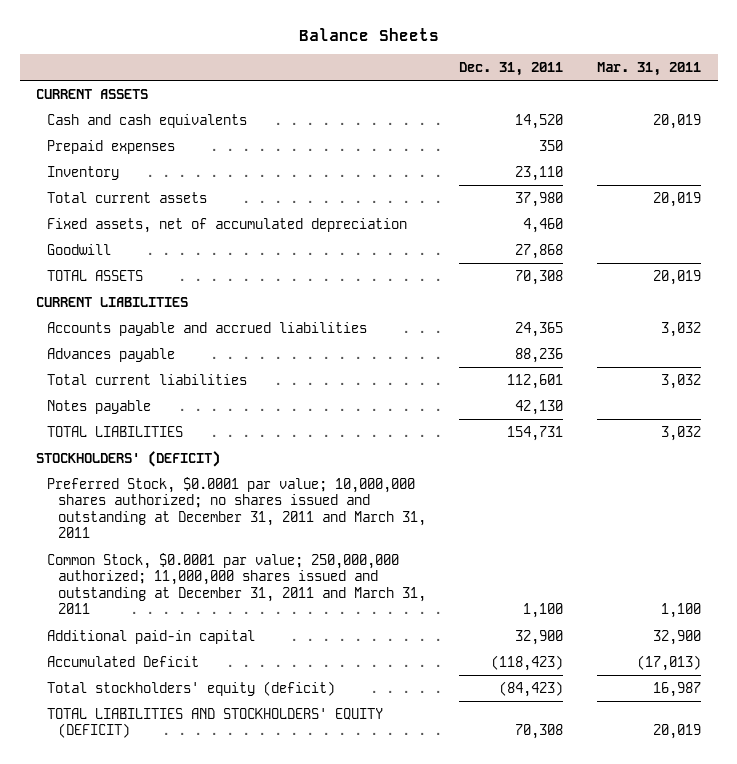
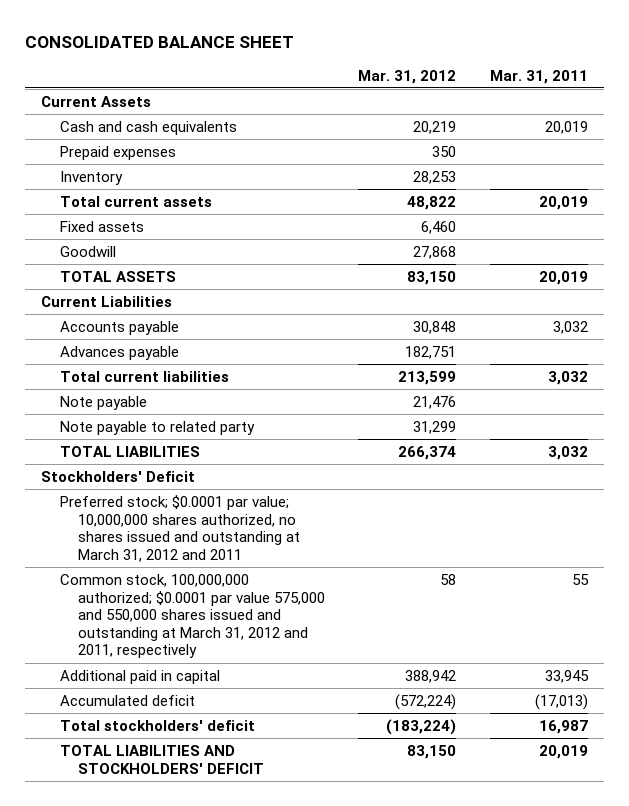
- Balance Sheets
+ CONSOLIDATED BALANCE SHEET
- | Dec. 31, 2011 | Mar. 31, 2011
+ | Mar. 31, 2012 | Mar. 31, 2011
- CURRENT ASSETS
+ Current Assets
- Fixed assets, net of accumulated depreciation | 4,460 |
+ Fixed assets | 6,460 |
- CURRENT LIABILITIES
- Accounts payable and accrued liabilities | 24,365 | 3,032
+ Current Liabilities
+ Accounts payable | 30,848 | 3,032
- Notes payable | 42,130 |
+ Note payable | 21,476 |
+ Note payable to related party | 31,299 |
- STOCKHOLDERS' (DEFICIT)
- Preferred Stock, $0.0001 par value; 10,000,000 shares authorized; no shares issued and outstanding at December 31, 2011 and March 31, 2011
- Common Stock, $0.0001 par value; 250,000,000 authorized; 11,000,000 shares issued and outstanding at December 31, 2011 and March 31, 2011 | 1,100 | 1,100
- Additional paid-in capital | 32,900 | 32,900
- Accumulated Deficit | (118,423) | (17,013)
- Total stockholders' equity (deficit) | (84,423) | 16,987
- TOTAL LIABILITIES AND STOCKHOLDERS' EQUITY (DEFICIT) | 70,308 | 20,019
+ Stockholders' Deficit
+ Preferred stock; $0.0001 par value; 10,000,000 shares authorized, no shares issued and outstanding at March 31, 2012 and 2011
+ Common stock, 100,000,000 authorized; $0.0001 par value 575,000 and 550,000 shares issued and outstanding at March 31, 2012 and 2011, respectively | 58 | 55
+ Additional paid in capital | 388,942 | 33,945
+ Accumulated deficit | (572,224) | (17,013)
+ Total stockholders' deficit | (183,224) | 16,987
+ TOTAL LIABILITIES AND STOCKHOLDERS' DEFICIT | 83,150 | 20,019

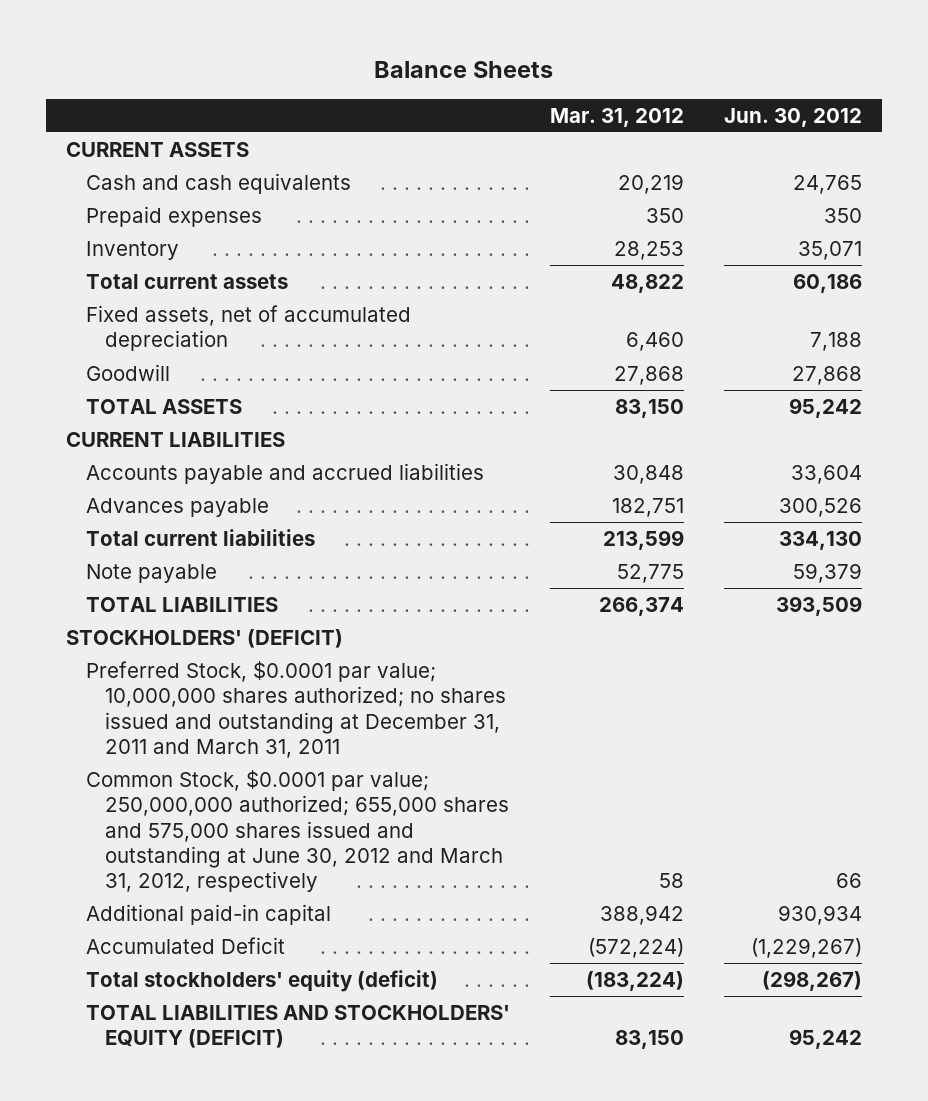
- CONSOLIDATED BALANCE SHEET
+ Balance Sheets
- | Mar. 31, 2012 | Mar. 31, 2011
+ | Mar. 31, 2012 | Jun. 30, 2012
- Current Assets
+ CURRENT ASSETS
- Fixed assets | 6,460 |
+ Fixed assets, net of accumulated depreciation | 6,460 | 7,188
- Current Liabilities
- Accounts payable | 30,848 | 3,032
+ CURRENT LIABILITIES
+ Accounts payable and accrued liabilities | 30,848 | 33,604
- Note payable | 21,476 |
- Note payable to related party | 31,299 |
+ Note payable | 52,775 | 59,379
- Stockholders' Deficit
- Preferred stock; $0.0001 par value; 10,000,000 shares authorized, no shares issued and outstanding at March 31, 2012 and 2011
- Common stock, 100,000,000 authorized; $0.0001 par value 575,000 and 550,000 shares issued and outstanding at March 31, 2012 and 2011, respectively | 58 | 55
- Additional paid in capital | 388,942 | 33,945
- Accumulated deficit | (572,224) | (17,013)
- Total stockholders' deficit | (183,224) | 16,987
- TOTAL LIABILITIES AND STOCKHOLDERS' DEFICIT | 83,150 | 20,019
+ STOCKHOLDERS' (DEFICIT)
+ Preferred Stock, $0.0001 par value; 10,000,000 shares authorized; no shares issued and outstanding at December 31, 2011 and March 31, 2011
+ Common Stock, $0.0001 par value; 250,000,000 authorized; 655,000 shares and 575,000 shares issued and outstanding at June 30, 2012 and March 31, 2012, respectively | 58 | 66
+ Additional paid-in capital | 388,942 | 930,934
+ Accumulated Deficit | (572,224) | (1,229,267)
+ Total stockholders' equity (deficit) | (183,224) | (298,267)
+ TOTAL LIABILITIES AND STOCKHOLDERS' EQUITY (DEFICIT) | 83,150 | 95,242

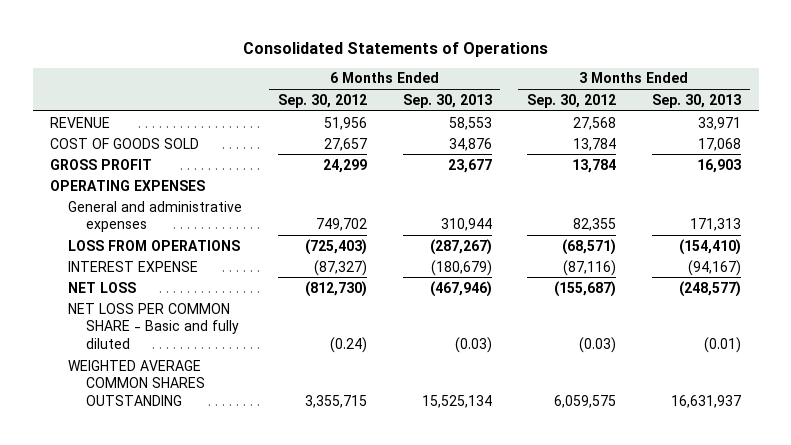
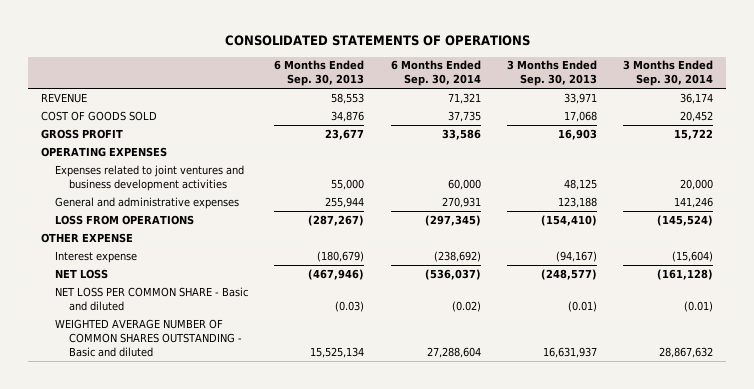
- Consolidated Statements of Operations
+ CONSOLIDATED STATEMENTS OF OPERATIONS
- | 6 Months Ended Sep. 30, 2012 | 6 Months Ended Sep. 30, 2013 | 3 Months Ended Sep. 30, 2012 | 3 Months Ended Sep. 30, 2013
+ | 6 Months Ended Sep. 30, 2013 | 6 Months Ended Sep. 30, 2014 | 3 Months Ended Sep. 30, 2013 | 3 Months Ended Sep. 30, 2014
- General and administrative expenses | 749,702 | 310,944 | 82,355 | 171,313
+ Expenses related to joint ventures and business development activities | 55,000 | 60,000 | 48,125 | 20,000
+ General and administrative expenses | 255,944 | 270,931 | 123,188 | 141,246
- INTEREST EXPENSE | (87,327) | (180,679) | (87,116) | (94,167)
+ OTHER EXPENSE
+ Interest expense | (180,679) | (238,692) | (94,167) | (15,604)
- NET LOSS PER COMMON SHARE - Basic and fully diluted | (0.24) | (0.03) | (0.03) | (0.01)
- WEIGHTED AVERAGE COMMON SHARES OUTSTANDING | 3,355,715 | 15,525,134 | 6,059,575 | 16,631,937
+ NET LOSS PER COMMON SHARE - Basic and diluted | (0.03) | (0.02) | (0.01) | (0.01)
+ WEIGHTED AVERAGE NUMBER OF COMMON SHARES OUTSTANDING - Basic and diluted | 15,525,134 | 27,288,604 | 16,631,937 | 28,867,632

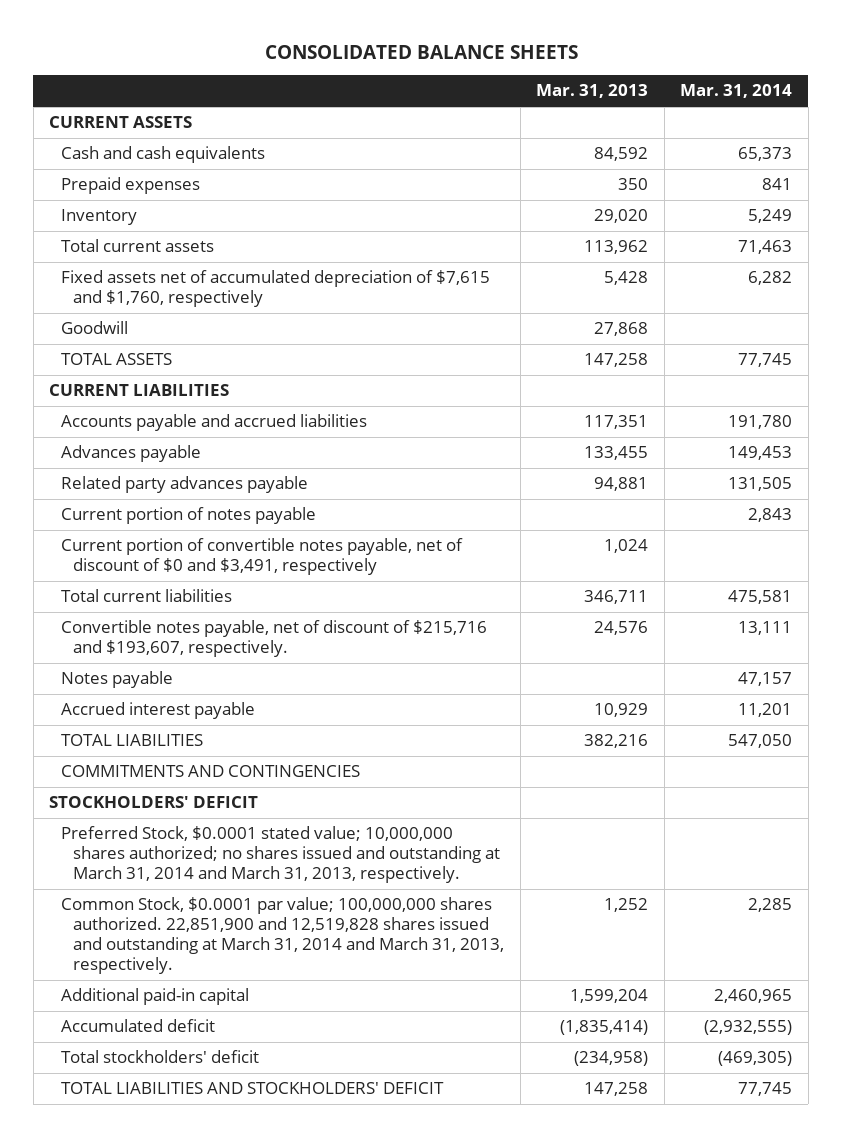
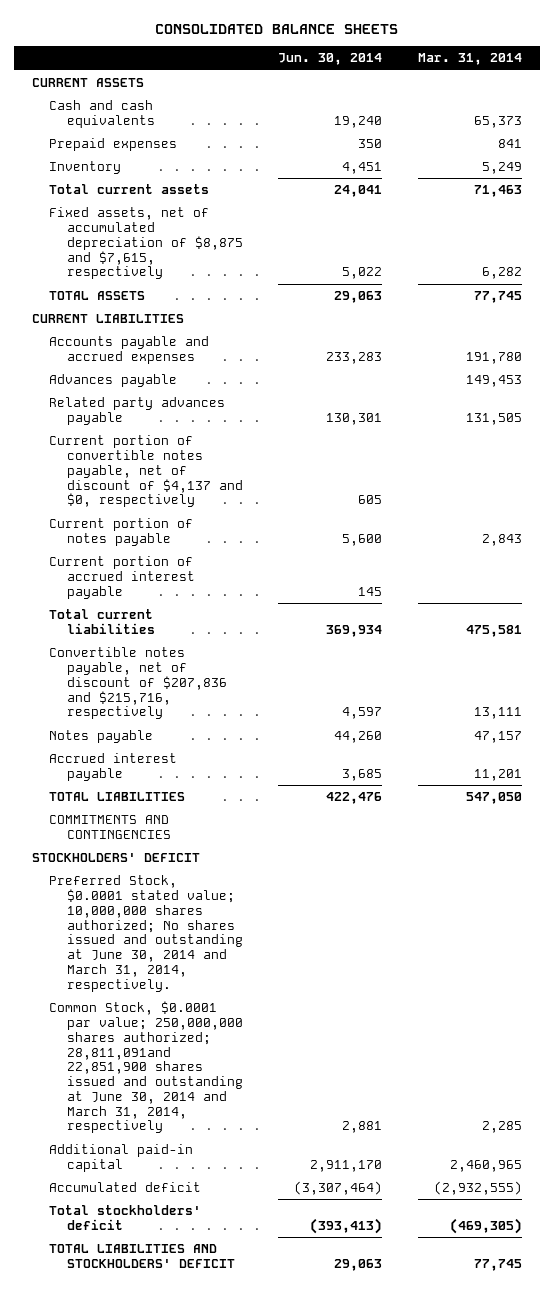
- | Mar. 31, 2013 | Mar. 31, 2014
+ | Jun. 30, 2014 | Mar. 31, 2014
- Fixed assets net of accumulated depreciation of $7,615 and $1,760, respectively | 5,428 | 6,282
- Goodwill | 27,868 |
+ Fixed assets, net of accumulated depreciation of $8,875 and $7,615, respectively | 5,022 | 6,282
- Accounts payable and accrued liabilities | 117,351 | 191,780
+ Accounts payable and accrued expenses | 233,283 | 191,780
+ Current portion of convertible notes payable, net of discount of $4,137 and $0, respectively | 605 |
- Current portion of convertible notes payable, net of discount of $0 and $3,491, respectively | 1,024 |
+ Current portion of accrued interest payable | 145 |
- Convertible notes payable, net of discount of $215,716 and $193,607, respectively. | 24,576 | 13,111
+ Convertible notes payable, net of discount of $207,836 and $215,716, respectively | 4,597 | 13,111
- Preferred Stock, $0.0001 stated value; 10,000,000 shares authorized; no shares issued and outstanding at March 31, 2014 and March 31, 2013, respectively.
- Common Stock, $0.0001 par value; 100,000,000 shares authorized. 22,851,900 and 12,519,828 shares issued and outstanding at March 31, 2014 and March 31, 2013, respectively. | 1,252 | 2,285
+ Preferred Stock, $0.0001 stated value; 10,000,000 shares authorized; No shares issued and outstanding at June 30, 2014 and March 31, 2014, respectively.
+ Common Stock, $0.0001 par value; 250,000,000 shares authorized; 28,811,091and 22,851,900 shares issued and outstanding at June 30, 2014 and March 31, 2014, respectively | 2,881 | 2,285

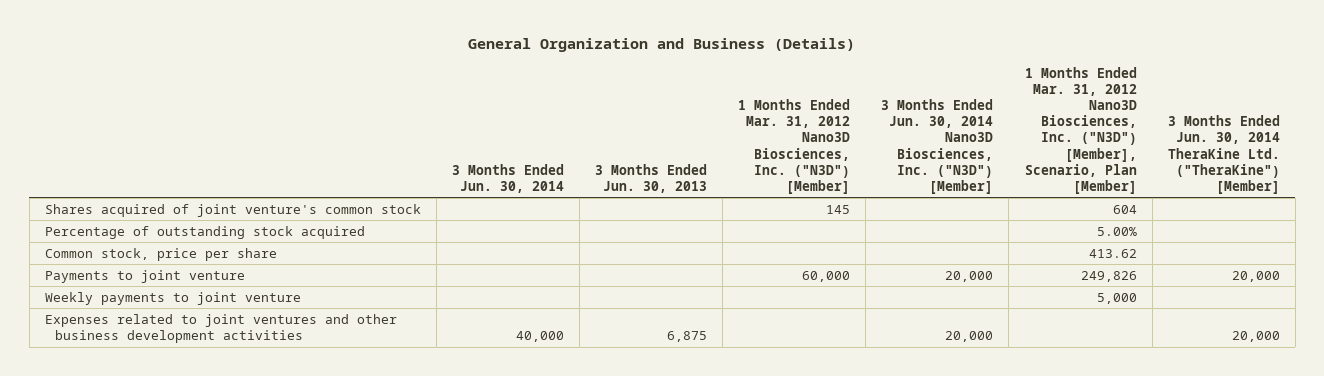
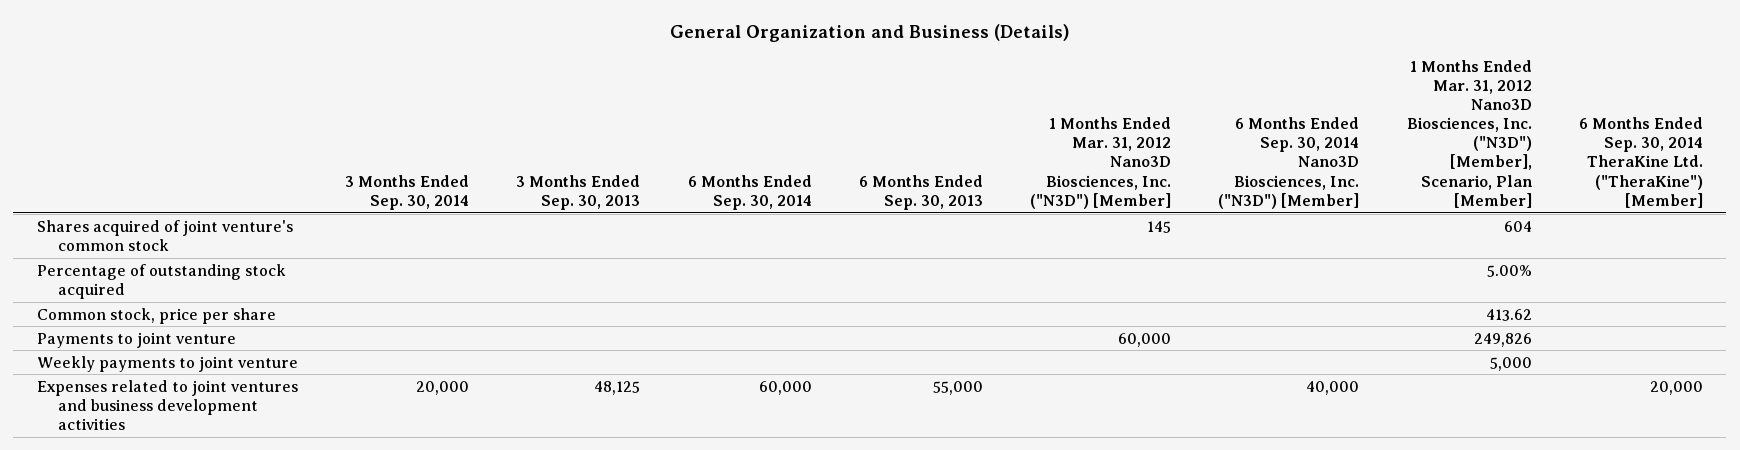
- | 3 Months Ended Jun. 30, 2014 | 3 Months Ended Jun. 30, 2013 | 1 Months Ended Mar. 31, 2012 Nano3D Biosciences, Inc. ("N3D") [Member] | 3 Months Ended Jun. 30, 2014 Nano3D Biosciences, Inc. ("N3D") [Member] | 1 Months Ended Mar. 31, 2012 Nano3D Biosciences, Inc. ("N3D") [Member], Scenario, Plan [Member] | 3 Months Ended Jun. 30, 2014 TheraKine Ltd. ("TheraKine") [Member]
+ | 3 Months Ended Sep. 30, 2014 | 3 Months Ended Sep. 30, 2013 | 6 Months Ended Sep. 30, 2014 | 6 Months Ended Sep. 30, 2013 | 1 Months Ended Mar. 31, 2012 Nano3D Biosciences, Inc. ("N3D") [Member] | 6 Months Ended Sep. 30, 2014 Nano3D Biosciences, Inc. ("N3D") [Member] | 1 Months Ended Mar. 31, 2012 Nano3D Biosciences, Inc. ("N3D") [Member], Scenario, Plan [Member] | 6 Months Ended Sep. 30, 2014 TheraKine Ltd. ("TheraKine") [Member]
- Expenses related to joint ventures and other business development activities | 40,000 | 6,875 | | 20,000 | | 20,000
+ Expenses related to joint ventures and business development activities | 20,000 | 48,125 | 60,000 | 55,000 | | 40,000 | | 20,000

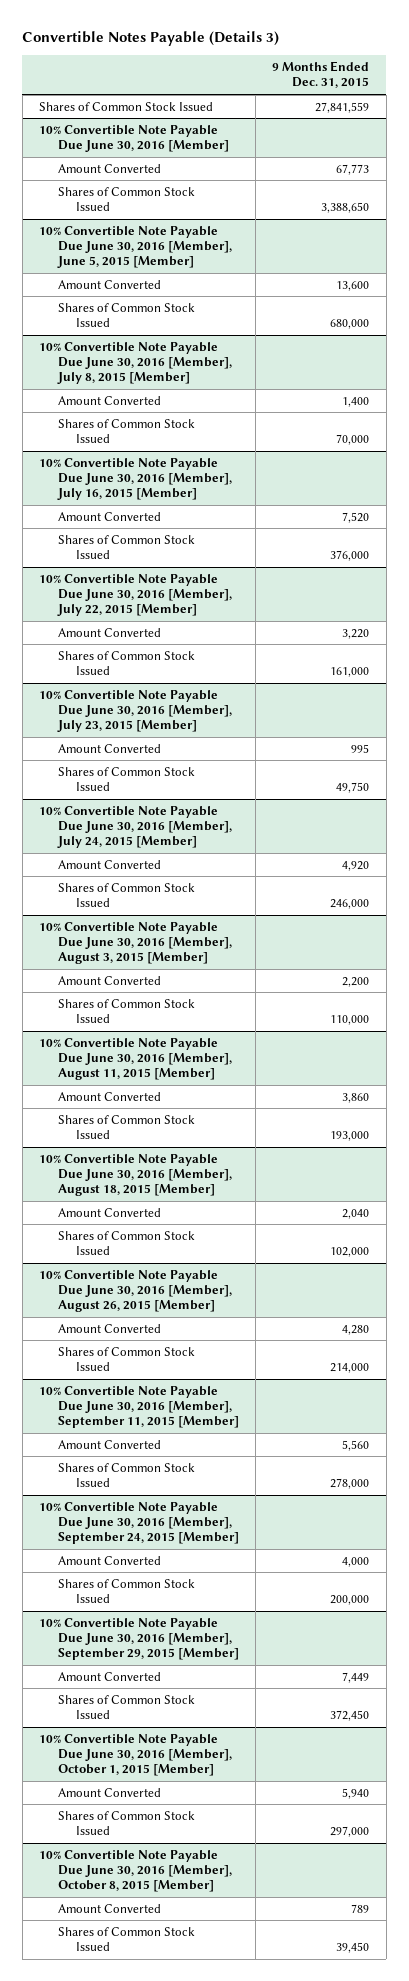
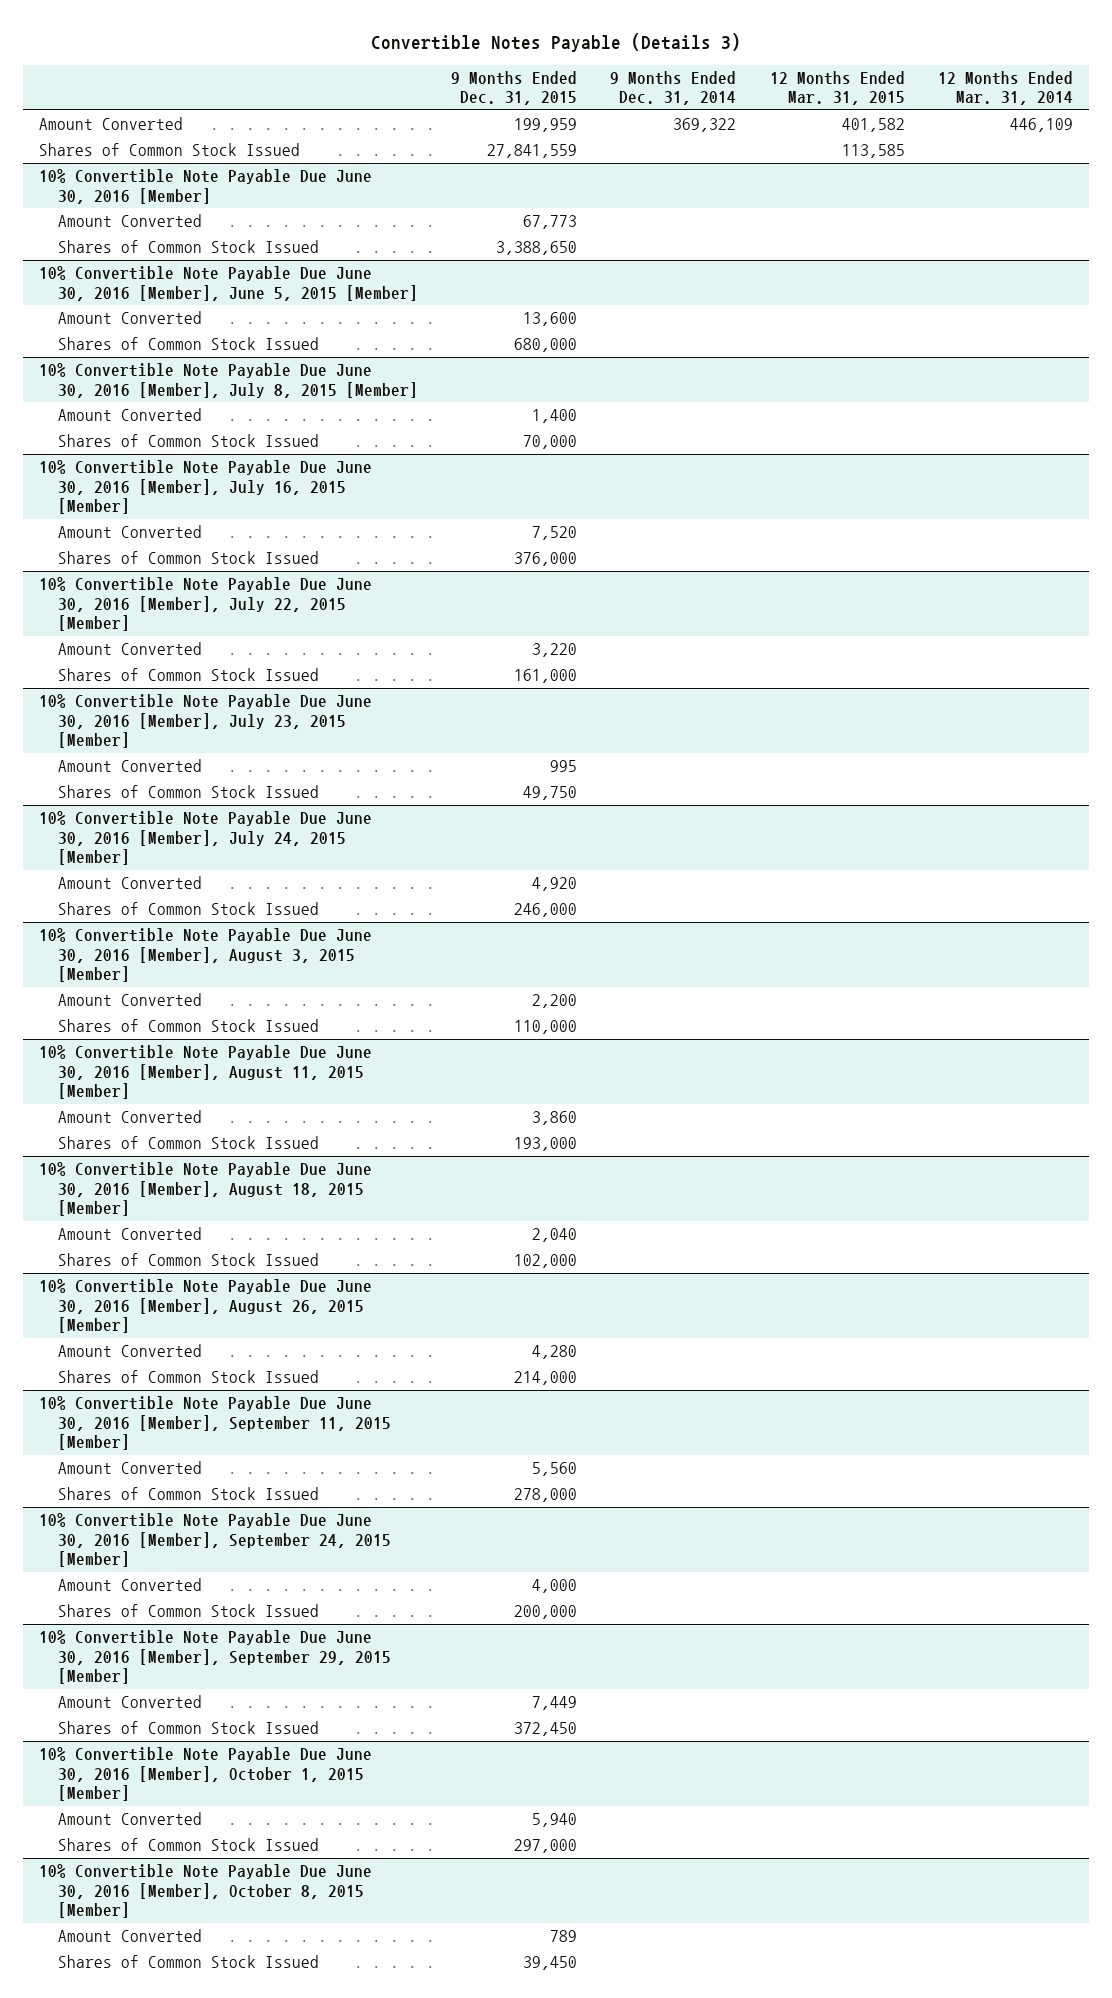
- | 9 Months Ended Dec. 31, 2015
+ | 9 Months Ended Dec. 31, 2015 | 9 Months Ended Dec. 31, 2014 | 12 Months Ended Mar. 31, 2015 | 12 Months Ended Mar. 31, 2014
+ Amount Converted | 199,959 | 369,322 | 401,582 | 446,109

